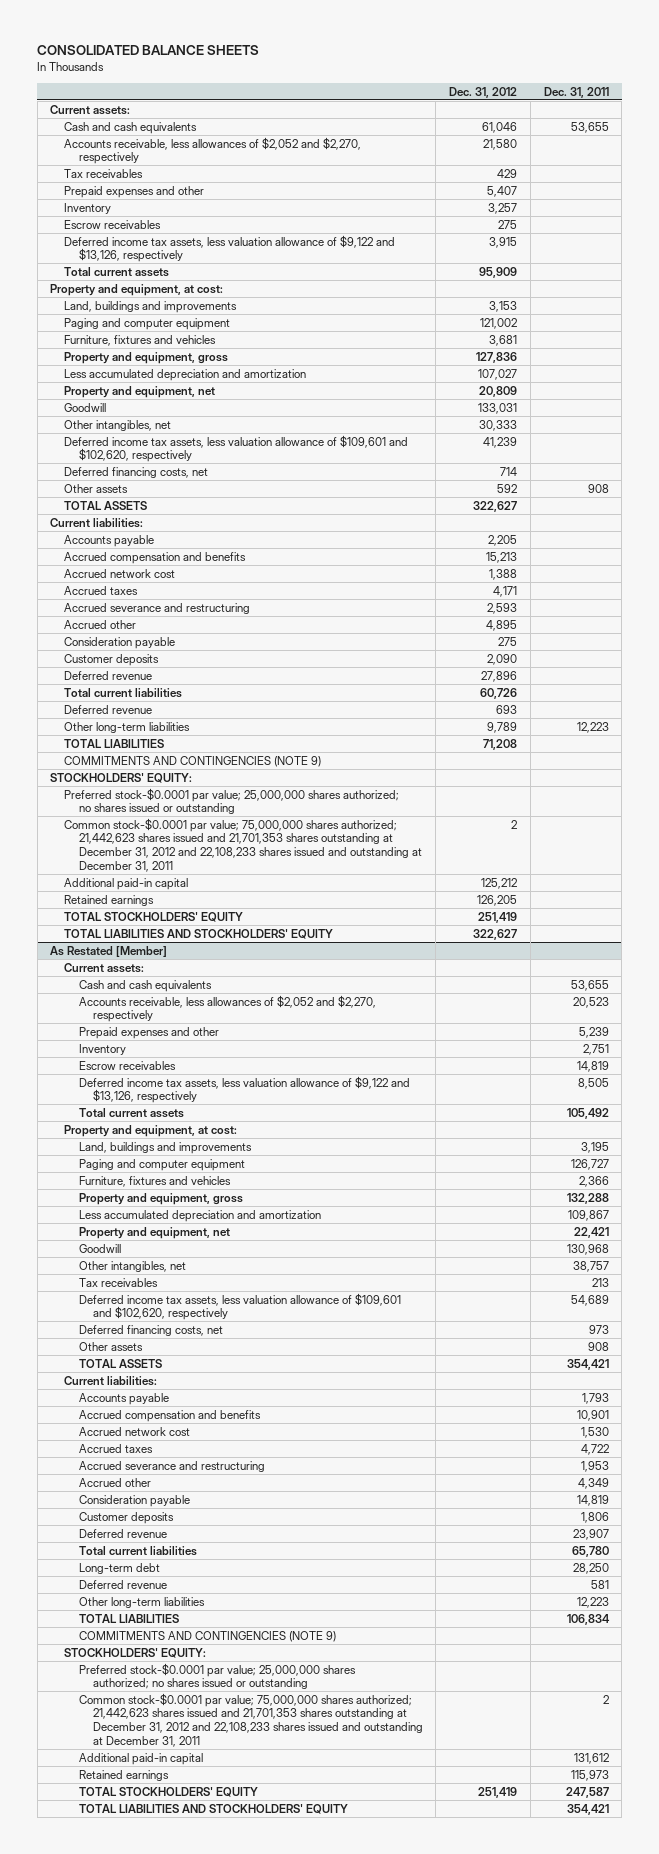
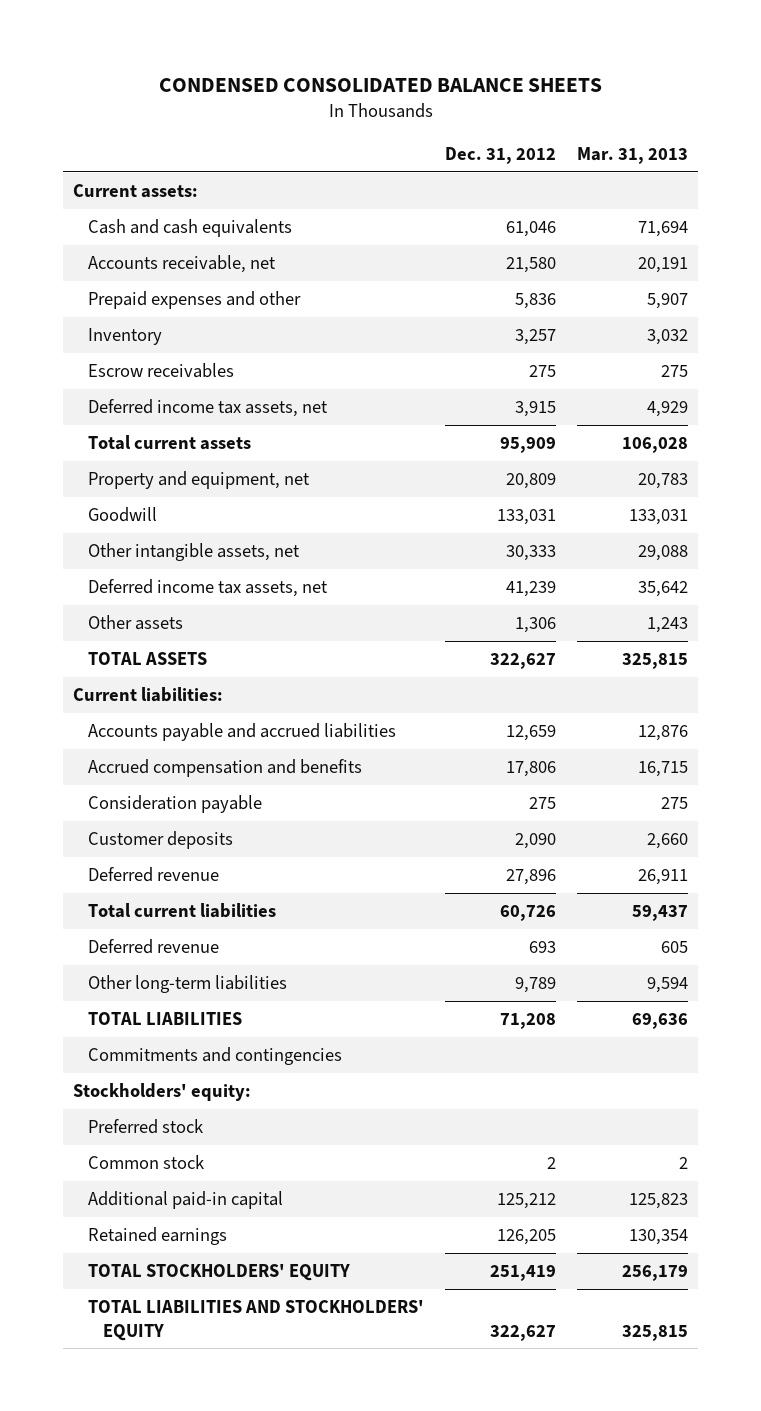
- CONSOLIDATED BALANCE SHEETS
+ CONDENSED CONSOLIDATED BALANCE SHEETS
- | Dec. 31, 2012 | Dec. 31, 2011
+ | Dec. 31, 2012 | Mar. 31, 2013
- Accounts receivable, less allowances of $2,052 and $2,270, respectively | 21,580 |
- Tax receivables | 429 |
- Prepaid expenses and other | 5,407 |
+ Accounts receivable, net | 21,580 | 20,191
+ Prepaid expenses and other | 5,836 | 5,907
- Deferred income tax assets, less valuation allowance of $9,122 and $13,126, respectively | 3,915 |
+ Deferred income tax assets, net | 3,915 | 4,929
- Property and equipment, at cost:
- Land, buildings and improvements | 3,153 |
- Paging and computer equipment | 121,002 |
- Furniture, fixtures and vehicles | 3,681 |
- Property and equipment, gross | 127,836 |
- Less accumulated depreciation and amortization | 107,027 |
- Other intangibles, net | 30,333 |
- Deferred income tax assets, less valuation allowance of $109,601 and $102,620, respectively | 41,239 |
- Deferred financing costs, net | 714 |
- Other assets | 592 | 908
+ Other intangible assets, net | 30,333 | 29,088
+ Deferred income tax assets, net | 41,239 | 35,642
+ Other assets | 1,306 | 1,243
- Accounts payable | 2,205 |
- Accrued compensation and benefits | 15,213 |
- Accrued network cost | 1,388 |
- Accrued taxes | 4,171 |
- Accrued severance and restructuring | 2,593 |
- Accrued other | 4,895 |
+ Accounts payable and accrued liabilities | 12,659 | 12,876
+ Accrued compensation and benefits | 17,806 | 16,715
- COMMITMENTS AND CONTINGENCIES (NOTE 9)
- STOCKHOLDERS' EQUITY:
- Preferred stock-$0.0001 par value; 25,000,000 shares authorized; no shares issued or outstanding
- Common stock-$0.0001 par value; 75,000,000 shares authorized; 21,442,623 shares issued and 21,701,353 shares outstanding at December 31, 2012 and 22,108,233 shares issued and outstanding at December 31, 2011 | 2 |
+ Commitments and contingencies
+ Stockholders' equity:
+ Preferred stock
+ Common stock | 2 | 2
- As Restated [Member]
- Current assets:
- Cash and cash equivalents | | 53,655
- Accounts receivable, less allowances of $2,052 and $2,270, respectively | | 20,523
- Prepaid expenses and other | | 5,239
- Inventory | | 2,751
- Escrow receivables | | 14,819
- Deferred income tax assets, less valuation allowance of $9,122 and $13,126, respectively | | 8,505
- Total current assets | | 105,492
- Property and equipment, at cost:
- Land, buildings and improvements | | 3,195
- Paging and computer equipment | | 126,727
- Furniture, fixtures and vehicles | | 2,366
- Property and equipment, gross | | 132,288
- Less accumulated depreciation and amortization | | 109,867
- Property and equipment, net | | 22,421
- Goodwill | | 130,968
- Other intangibles, net | | 38,757
- Tax receivables | | 213
- Deferred income tax assets, less valuation allowance of $109,601 and $102,620, respectively | | 54,689
- Deferred financing costs, net | | 973
- Other assets | | 908
- TOTAL ASSETS | | 354,421
- Current liabilities:
- Accounts payable | | 1,793
- Accrued compensation and benefits | | 10,901
- Accrued network cost | | 1,530
- Accrued taxes | | 4,722
- Accrued severance and restructuring | | 1,953
- Accrued other | | 4,349
- Consideration payable | | 14,819
- Customer deposits | | 1,806
- Deferred revenue | | 23,907
- Total current liabilities | | 65,780
- Long-term debt | | 28,250
- Deferred revenue | | 581
- Other long-term liabilities | | 12,223
- TOTAL LIABILITIES | | 106,834
- COMMITMENTS AND CONTINGENCIES (NOTE 9)
- STOCKHOLDERS' EQUITY:
- Preferred stock-$0.0001 par value; 25,000,000 shares authorized; no shares issued or outstanding
- Common stock-$0.0001 par value; 75,000,000 shares authorized; 21,442,623 shares issued and 21,701,353 shares outstanding at December 31, 2012 and 22,108,233 shares issued and outstanding at December 31, 2011 | | 2
- Additional paid-in capital | | 131,612
- Retained earnings | | 115,973
- TOTAL STOCKHOLDERS' EQUITY | 251,419 | 247,587
- TOTAL LIABILITIES AND STOCKHOLDERS' EQUITY | | 354,421

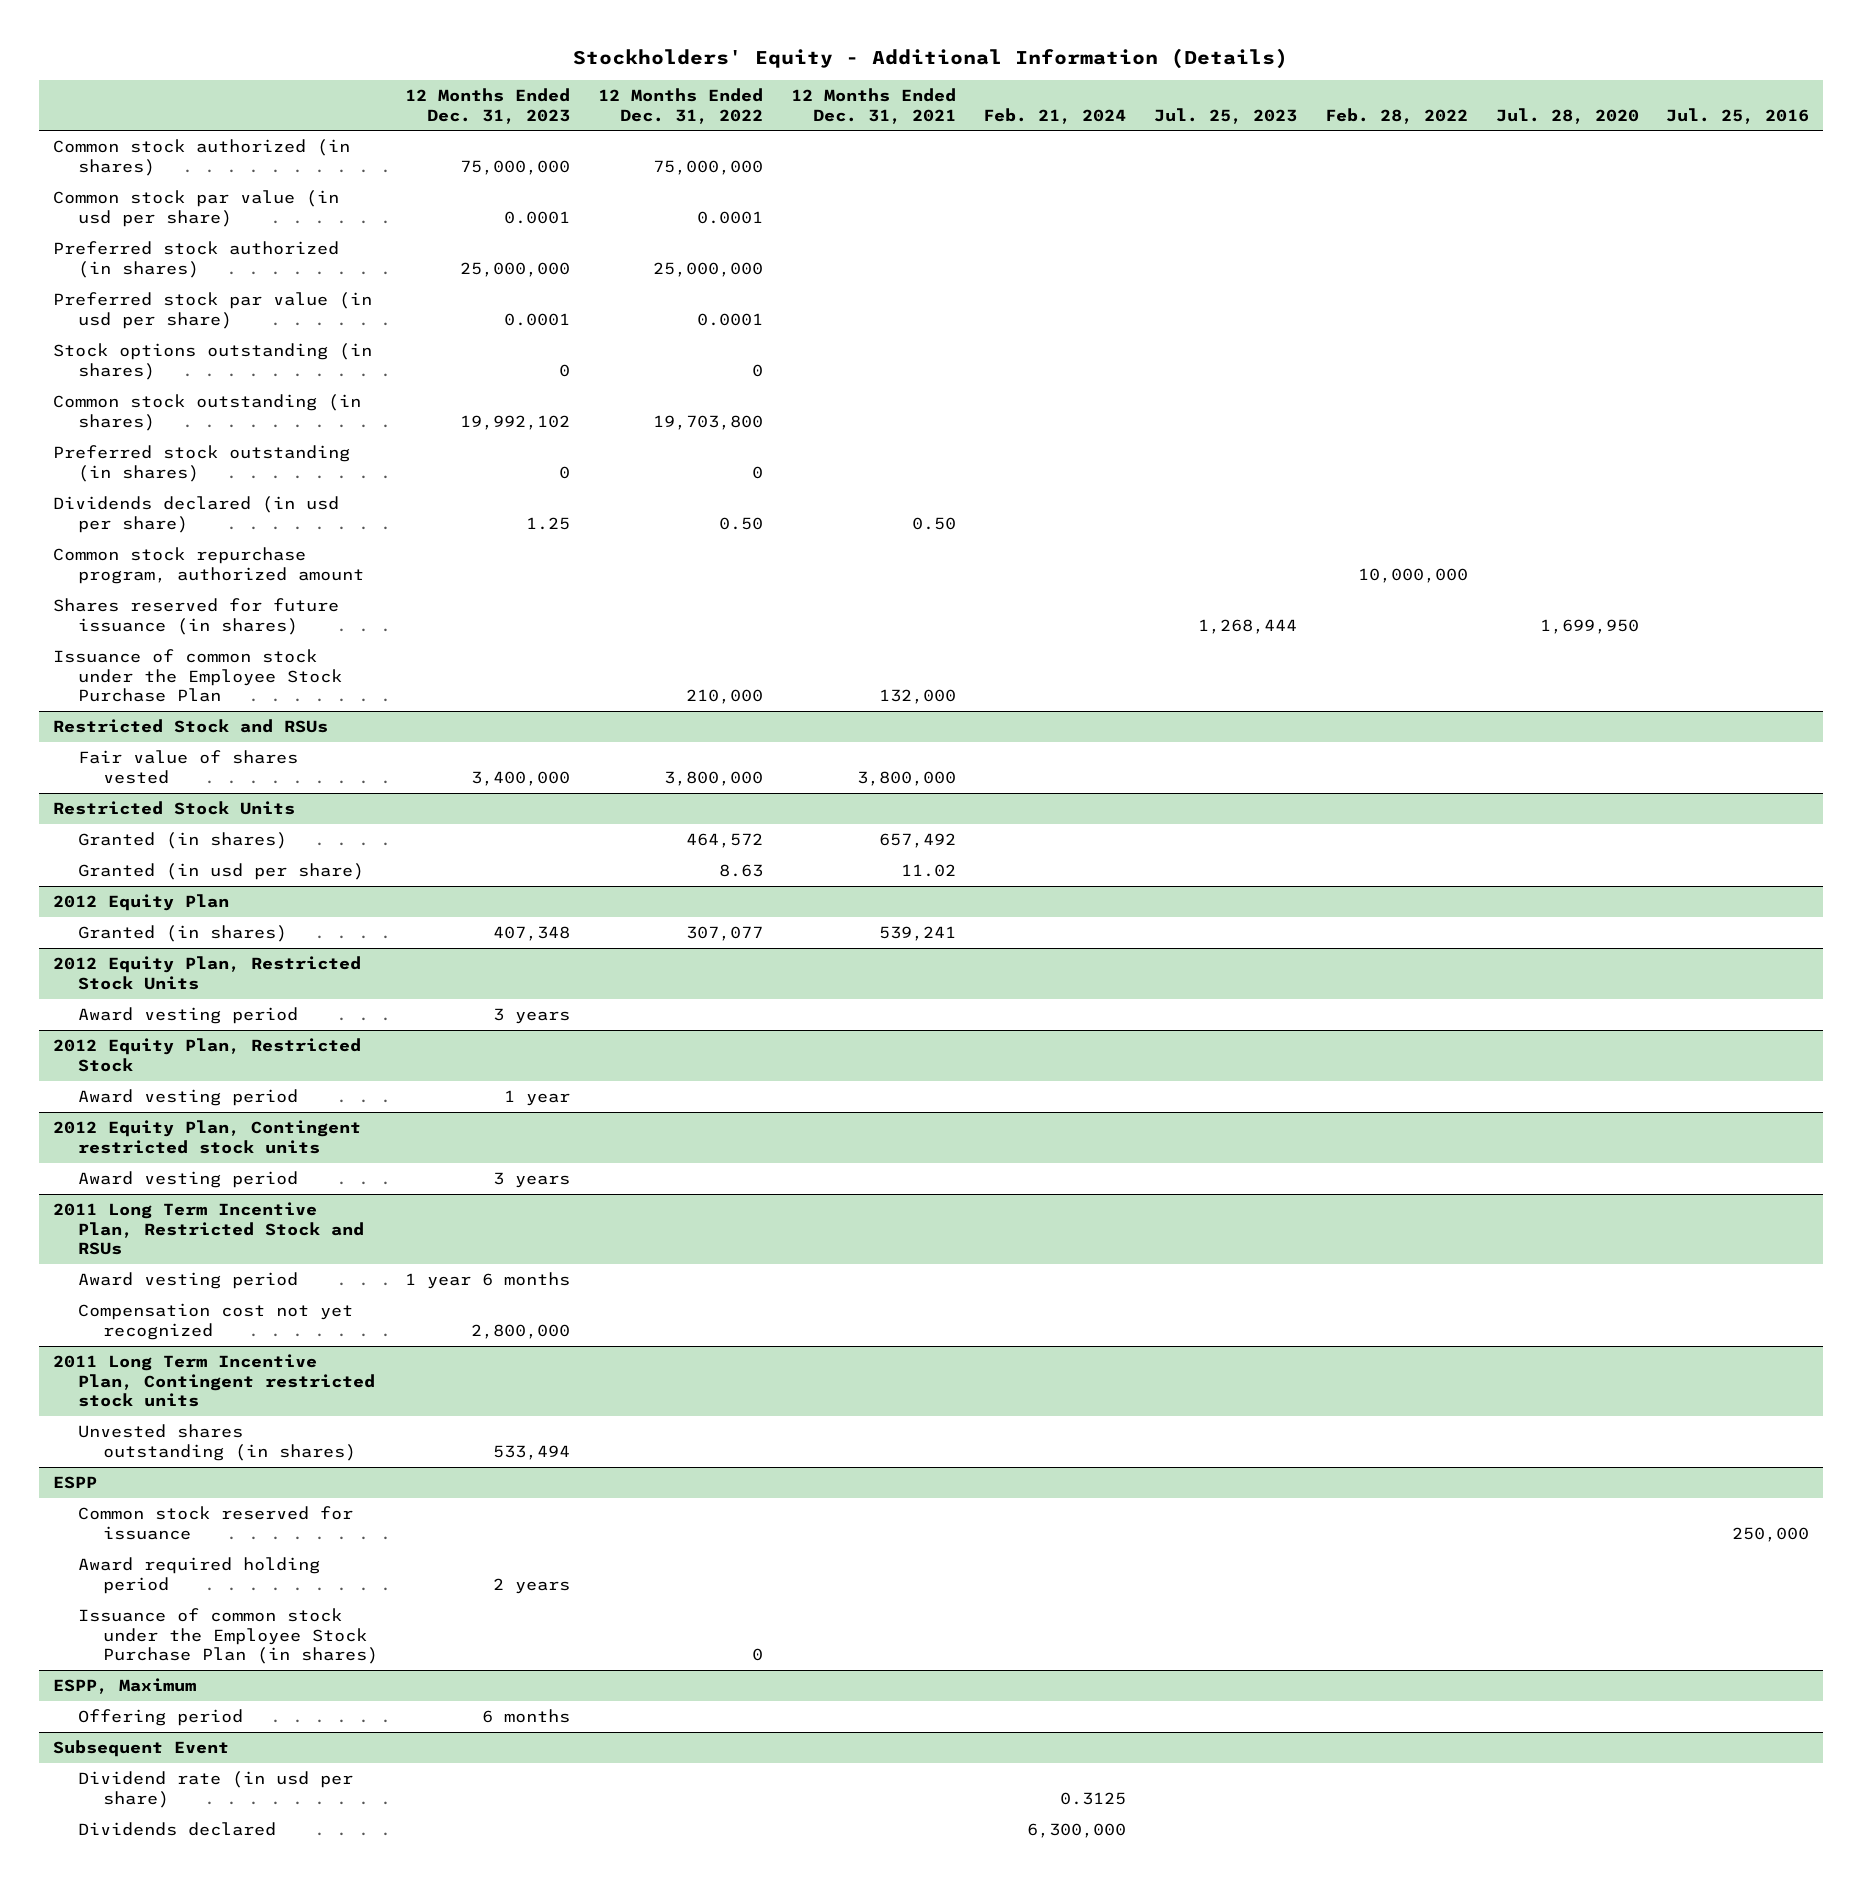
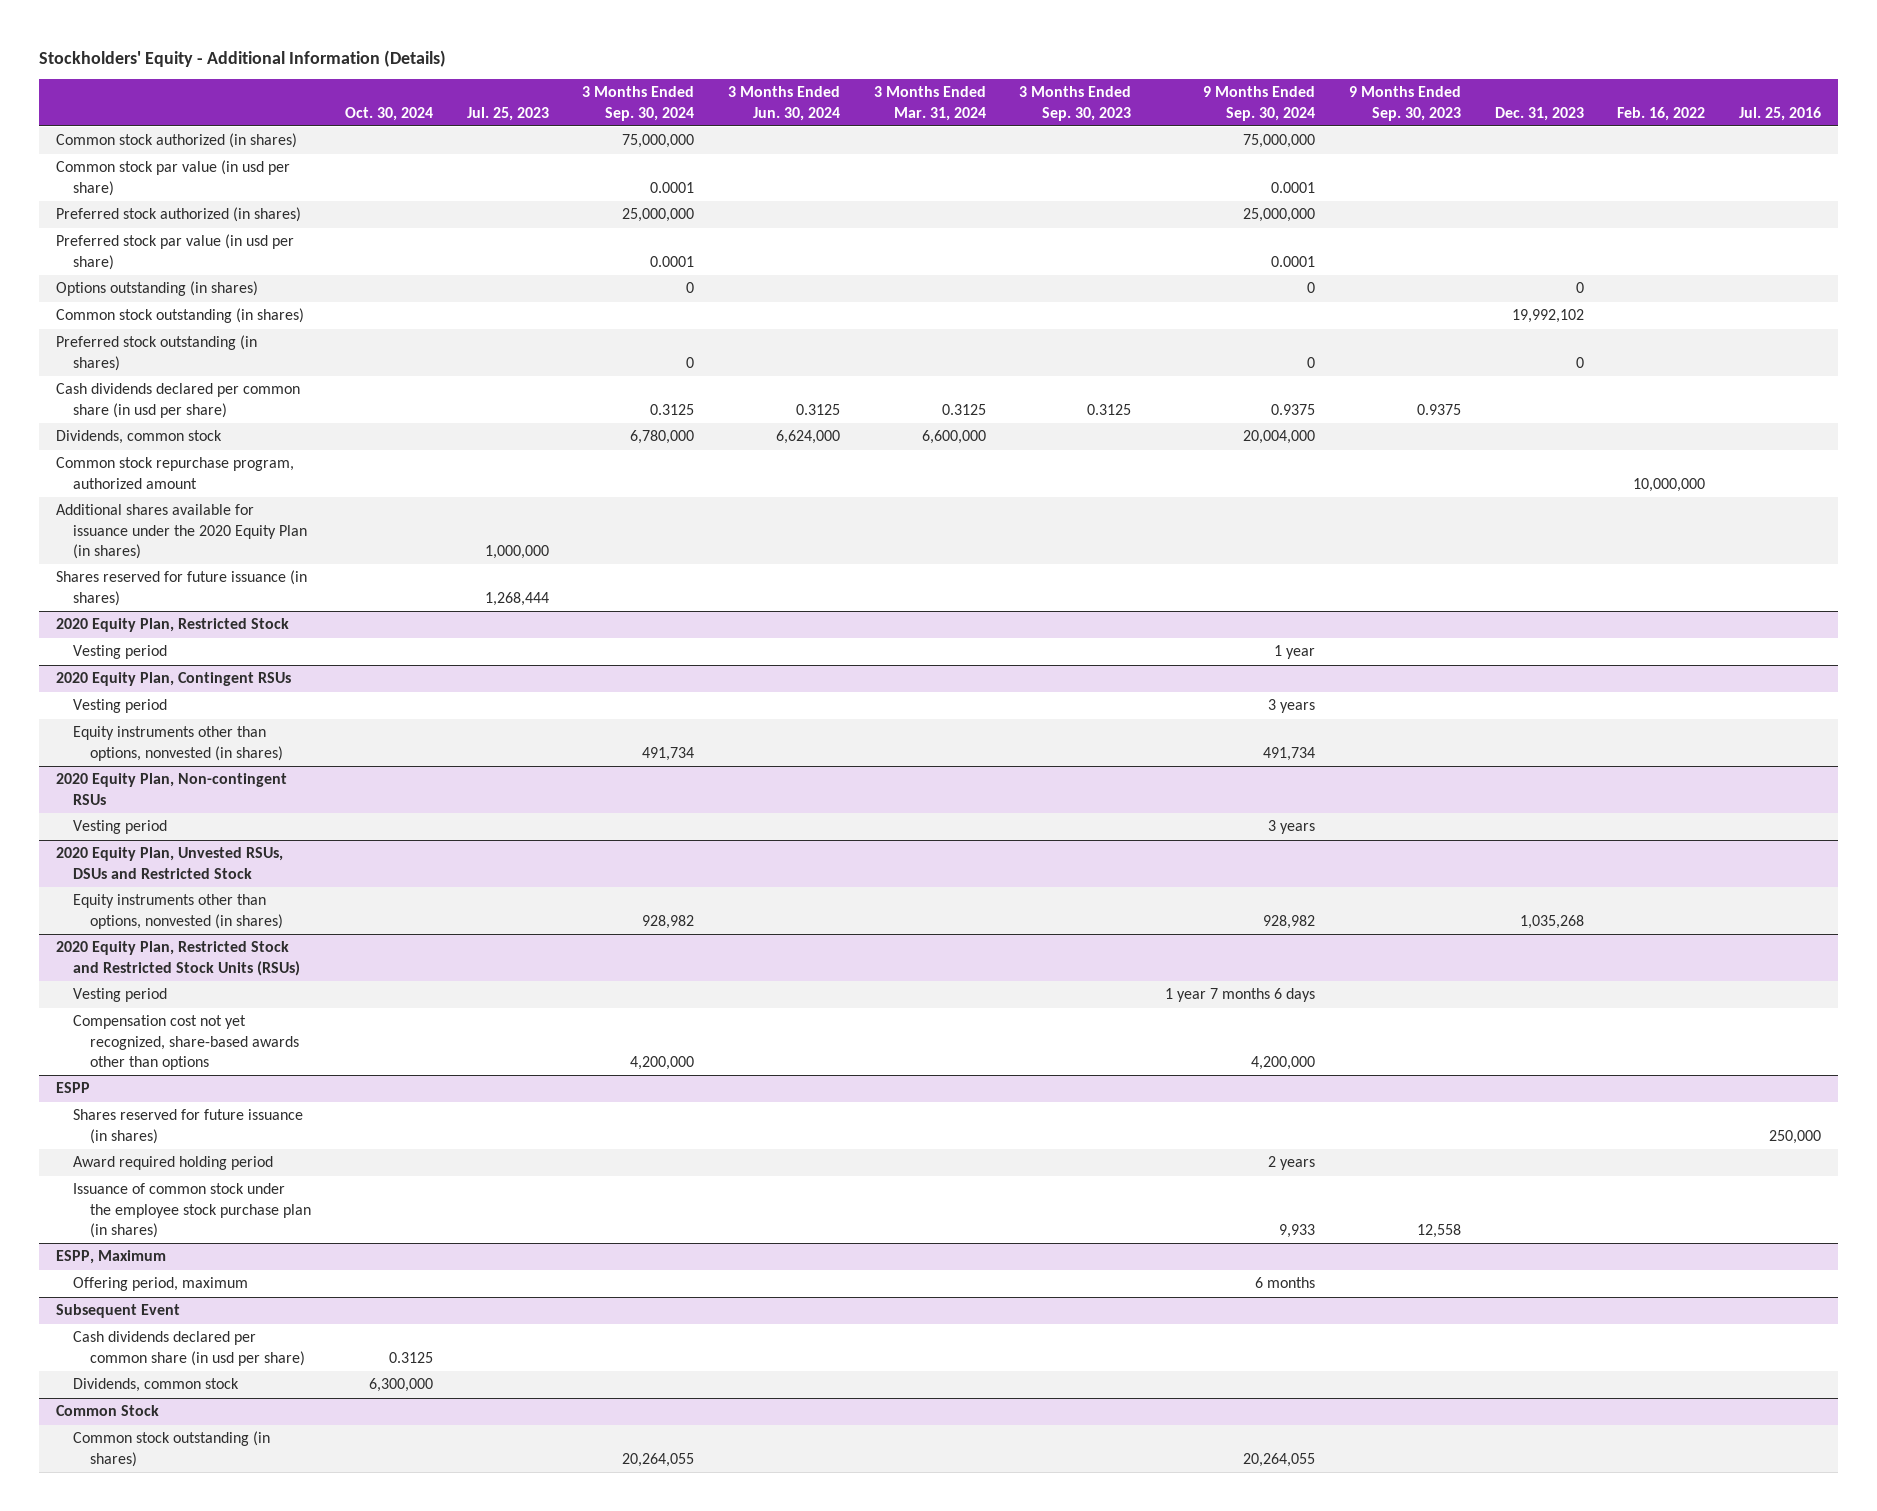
- | 12 Months Ended Dec. 31, 2023 | 12 Months Ended Dec. 31, 2022 | 12 Months Ended Dec. 31, 2021 | Feb. 21, 2024 | Jul. 25, 2023 | Feb. 28, 2022 | Jul. 28, 2020 | Jul. 25, 2016
+ | Oct. 30, 2024 | Jul. 25, 2023 | 3 Months Ended Sep. 30, 2024 | 3 Months Ended Jun. 30, 2024 | 3 Months Ended Mar. 31, 2024 | 3 Months Ended Sep. 30, 2023 | 9 Months Ended Sep. 30, 2024 | 9 Months Ended Sep. 30, 2023 | Dec. 31, 2023 | Feb. 16, 2022 | Jul. 25, 2016
- Stock options outstanding (in shares) | 0 | 0 | | | | | |
+ Options outstanding (in shares) | | | 0 | | | | 0 | | 0 | |
- Dividends declared (in usd per share) | 1.25 | 0.50 | 0.50 | | | | |
+ Cash dividends declared per common share (in usd per share) | | | 0.3125 | 0.3125 | 0.3125 | 0.3125 | 0.9375 | 0.9375 | | |
+ Dividends, common stock | | | 6,780,000 | 6,624,000 | 6,600,000 | | 20,004,000 | | | |
+ Additional shares available for issuance under the 2020 Equity Plan (in shares) | | 1,000,000 | | | | | | | | |
- Issuance of common stock under the Employee Stock Purchase Plan | | 210,000 | 132,000 | | | | |
- Restricted Stock and RSUs
- Fair value of shares vested | 3,400,000 | 3,800,000 | 3,800,000 | | | | |
- Restricted Stock Units
- Granted (in shares) | | 464,572 | 657,492 | | | | |
- Granted (in usd per share) | | 8.63 | 11.02 | | | | |
- 2012 Equity Plan
- Granted (in shares) | 407,348 | 307,077 | 539,241 | | | | |
- 2012 Equity Plan, Restricted Stock Units
- Award vesting period | 3 years | | | | | | |
- 2012 Equity Plan, Restricted Stock
- Award vesting period | 1 year | | | | | | |
- 2012 Equity Plan, Contingent restricted stock units
- Award vesting period | 3 years | | | | | | |
- 2011 Long Term Incentive Plan, Restricted Stock and RSUs
- Award vesting period | 1 year 6 months | | | | | | |
- Compensation cost not yet recognized | 2,800,000 | | | | | | |
- 2011 Long Term Incentive Plan, Contingent restricted stock units
- Unvested shares outstanding (in shares) | 533,494 | | | | | | |
+ 2020 Equity Plan, Restricted Stock
+ Vesting period | | | | | | | 1 year | | | |
+ 2020 Equity Plan, Contingent RSUs
+ Vesting period | | | | | | | 3 years | | | |
+ Equity instruments other than options, nonvested (in shares) | | | 491,734 | | | | 491,734 | | | |
+ 2020 Equity Plan, Non-contingent RSUs
+ Vesting period | | | | | | | 3 years | | | |
+ 2020 Equity Plan, Unvested RSUs, DSUs and Restricted Stock
+ Equity instruments other than options, nonvested (in shares) | | | 928,982 | | | | 928,982 | | 1,035,268 | |
+ 2020 Equity Plan, Restricted Stock and Restricted Stock Units (RSUs)
+ Vesting period | | | | | | | 1 year 7 months 6 days | | | |
+ Compensation cost not yet recognized, share-based awards other than options | | | 4,200,000 | | | | 4,200,000 | | | |
@ ESPP
- Common stock reserved for issuance | | | | | | | | 250,000
+ Shares reserved for future issuance (in shares) | | | | | | | | | | | 250,000
- Issuance of common stock under the Employee Stock Purchase Plan (in shares) | | 0 | | | | | |
+ Issuance of common stock under the employee stock purchase plan (in shares) | | | | | | | 9,933 | 12,558 | | |
@ ESPP, Maximum
- Offering period | 6 months | | | | | | |
+ Offering period, maximum | | | | | | | 6 months | | | |
@ Subsequent Event
- Dividend rate (in usd per share) | | | | 0.3125 | | | |
- Dividends declared | | | | 6,300,000 | | | |
+ Cash dividends declared per common share (in usd per share) | 0.3125 | | | | | | | | | |
+ Dividends, common stock | 6,300,000 | | | | | | | | | |
+ Common Stock
+ Common stock outstanding (in shares) | | | 20,264,055 | | | | 20,264,055 | | | |

